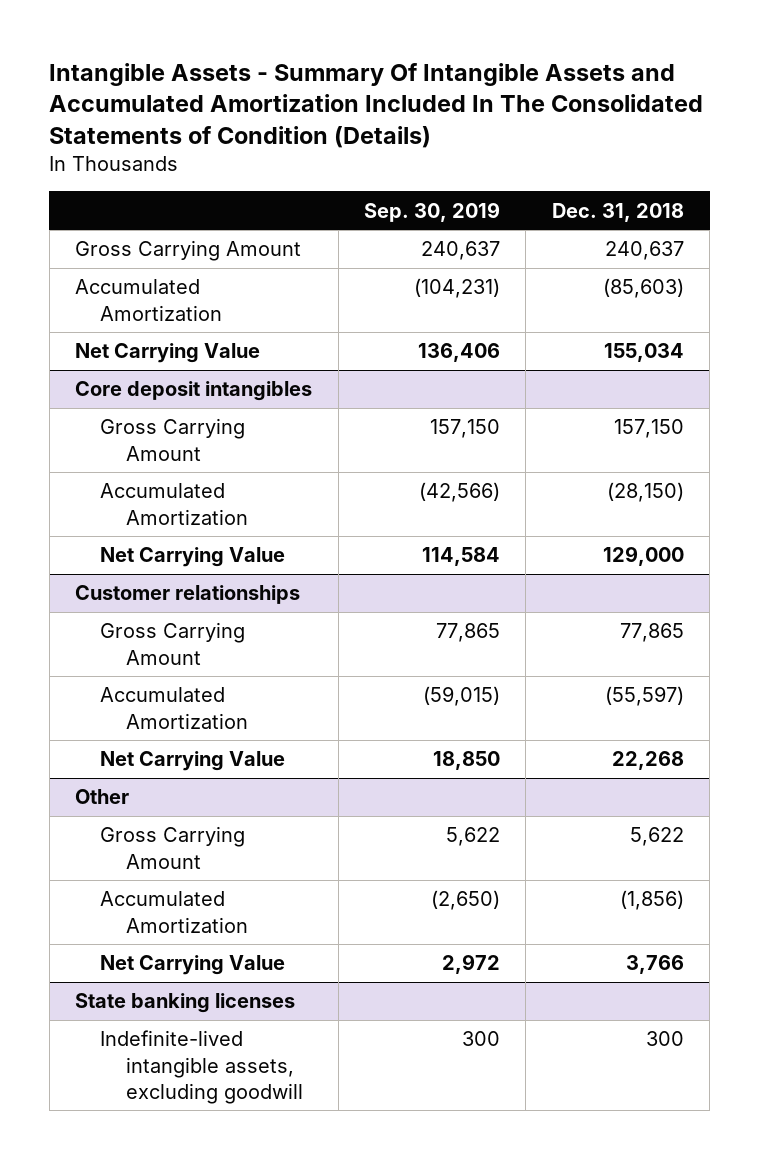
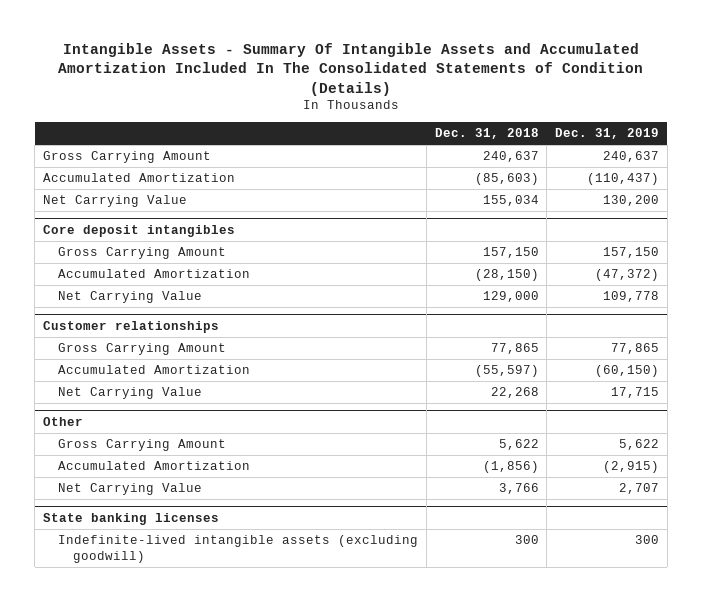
- | Sep. 30, 2019 | Dec. 31, 2018
+ | Dec. 31, 2018 | Dec. 31, 2019
@ State banking licenses
- Indefinite-lived intangible assets, excluding goodwill | 300 | 300
+ Indefinite-lived intangible assets (excluding goodwill) | 300 | 300

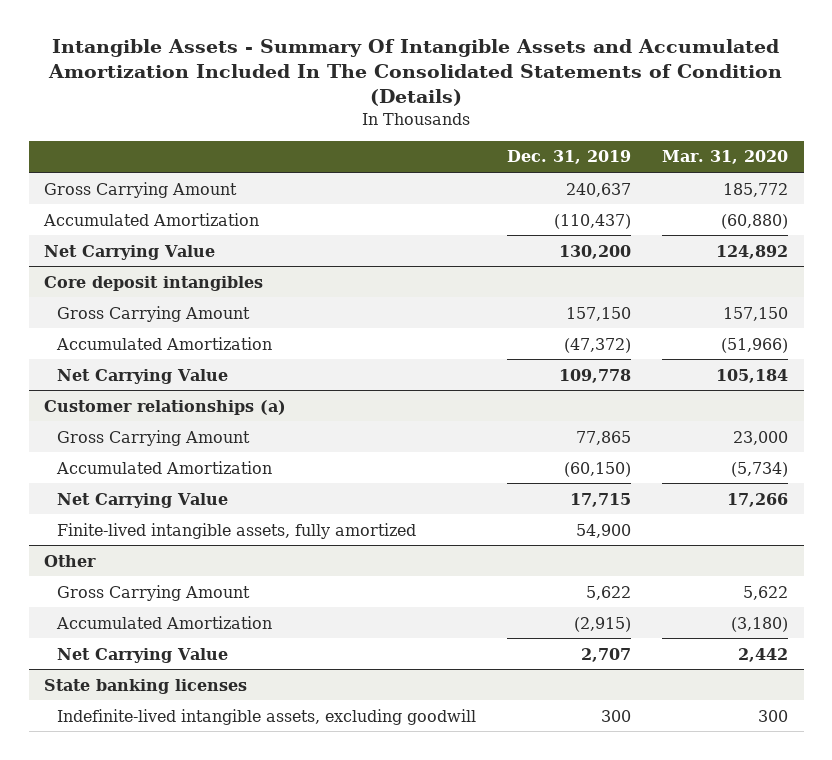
- | Dec. 31, 2018 | Dec. 31, 2019
+ | Dec. 31, 2019 | Mar. 31, 2020
- Customer relationships
+ Customer relationships (a)
+ Finite-lived intangible assets, fully amortized | 54,900 |
@ State banking licenses
- Indefinite-lived intangible assets (excluding goodwill) | 300 | 300
+ Indefinite-lived intangible assets, excluding goodwill | 300 | 300

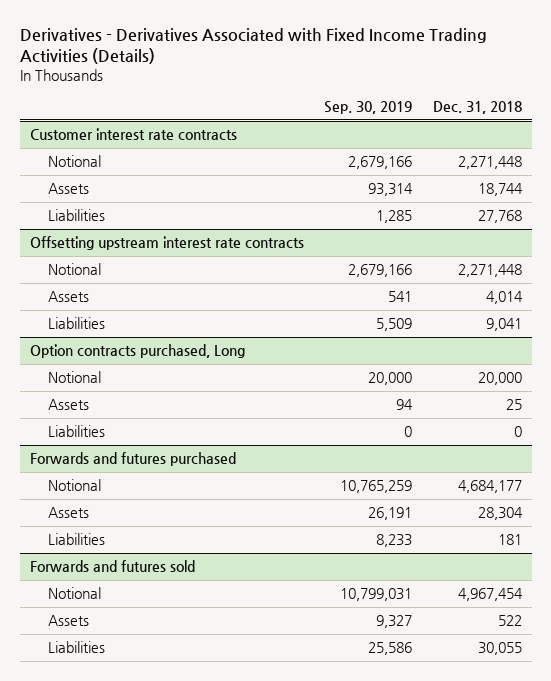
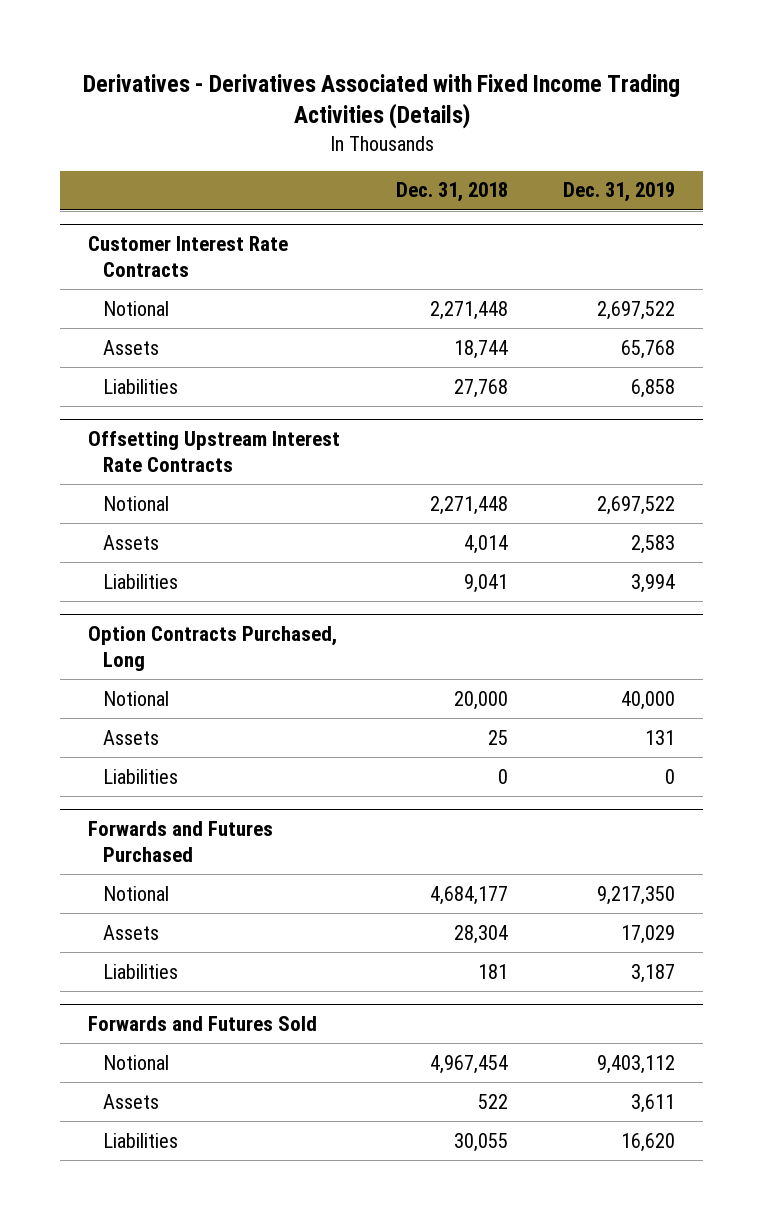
- | Sep. 30, 2019 | Dec. 31, 2018
+ | Dec. 31, 2018 | Dec. 31, 2019
- Customer interest rate contracts
+ Customer Interest Rate Contracts
- Offsetting upstream interest rate contracts
+ Offsetting Upstream Interest Rate Contracts
- Option contracts purchased, Long
+ Option Contracts Purchased, Long
- Forwards and futures purchased
+ Forwards and Futures Purchased
- Forwards and futures sold
+ Forwards and Futures Sold

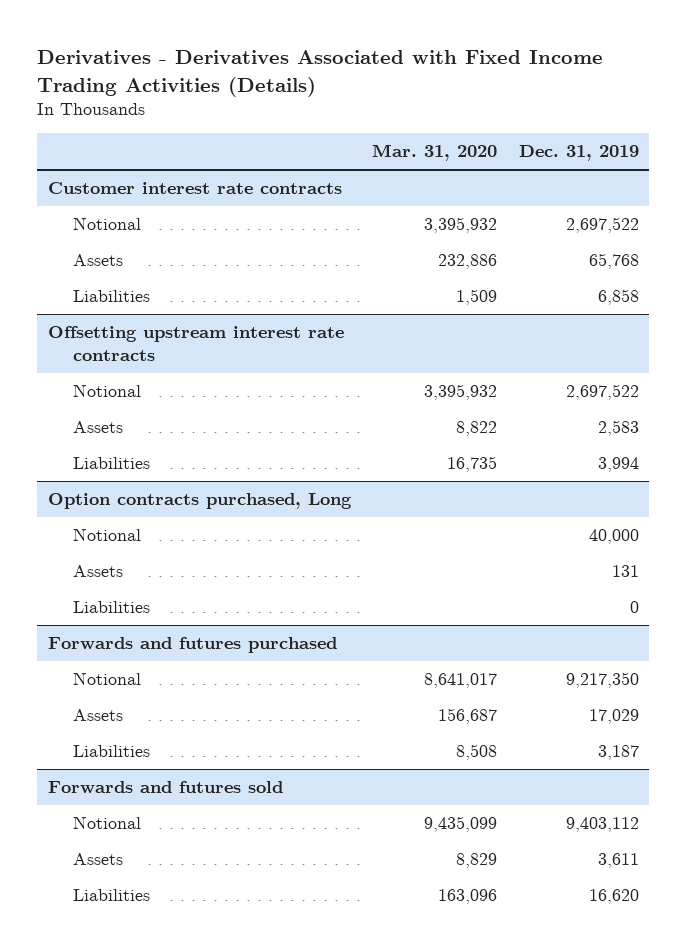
- | Dec. 31, 2018 | Dec. 31, 2019
+ | Mar. 31, 2020 | Dec. 31, 2019
- Customer Interest Rate Contracts
+ Customer interest rate contracts
- Offsetting Upstream Interest Rate Contracts
+ Offsetting upstream interest rate contracts
- Option Contracts Purchased, Long
+ Option contracts purchased, Long
- Forwards and Futures Purchased
+ Forwards and futures purchased
- Forwards and Futures Sold
+ Forwards and futures sold

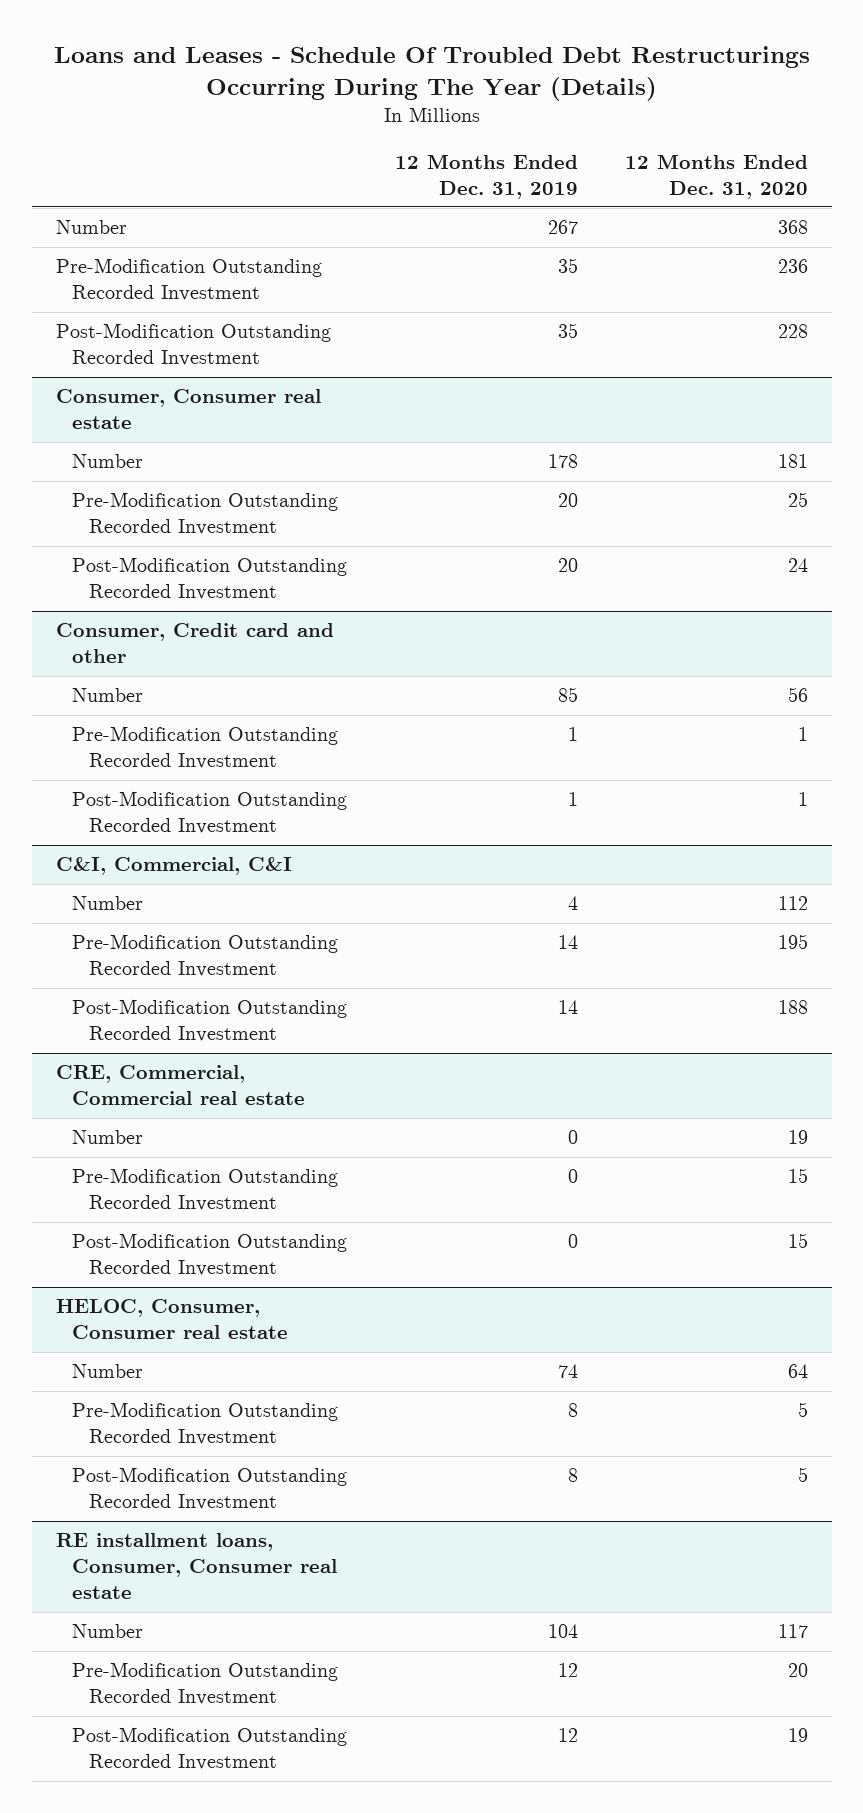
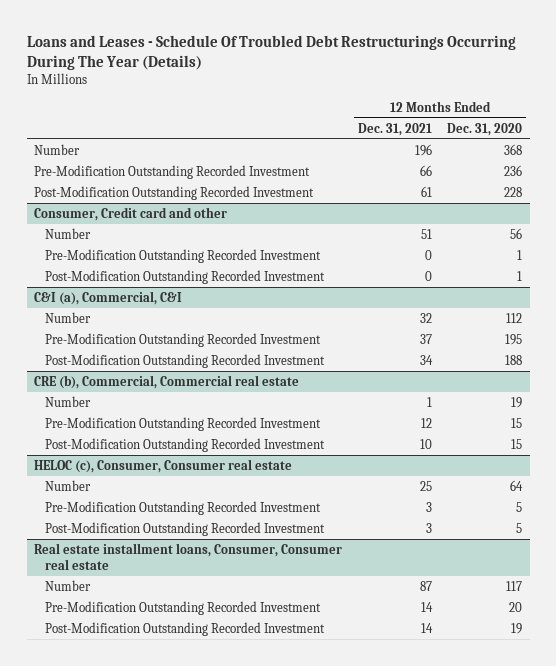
- | 12 Months Ended Dec. 31, 2019 | 12 Months Ended Dec. 31, 2020
+ | 12 Months Ended Dec. 31, 2021 | 12 Months Ended Dec. 31, 2020
- Consumer, Consumer real estate
- Number | 178 | 181
- Pre-Modification Outstanding Recorded Investment | 20 | 25
- Post-Modification Outstanding Recorded Investment | 20 | 24
- C&I, Commercial, C&I
+ C&I (a), Commercial, C&I
- CRE, Commercial, Commercial real estate
+ CRE (b), Commercial, Commercial real estate
- HELOC, Consumer, Consumer real estate
+ HELOC (c), Consumer, Consumer real estate
- RE installment loans, Consumer, Consumer real estate
+ Real estate installment loans, Consumer, Consumer real estate

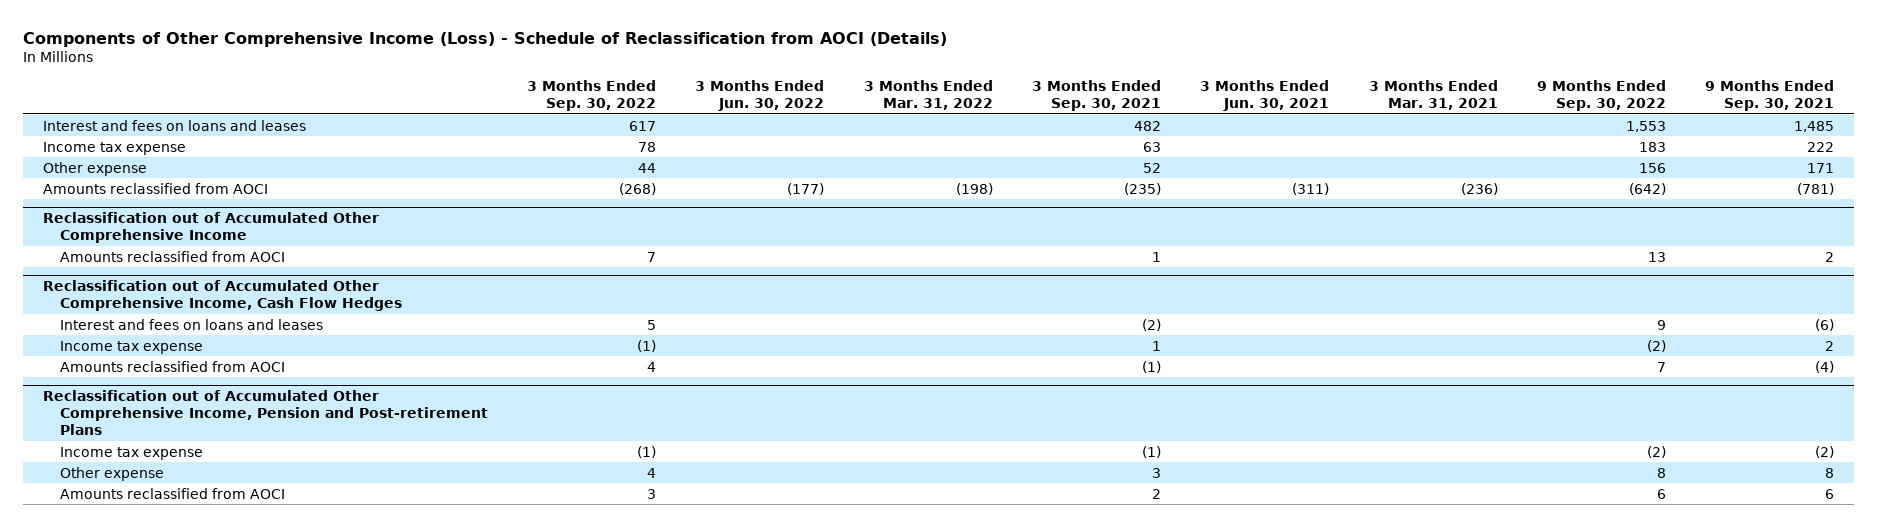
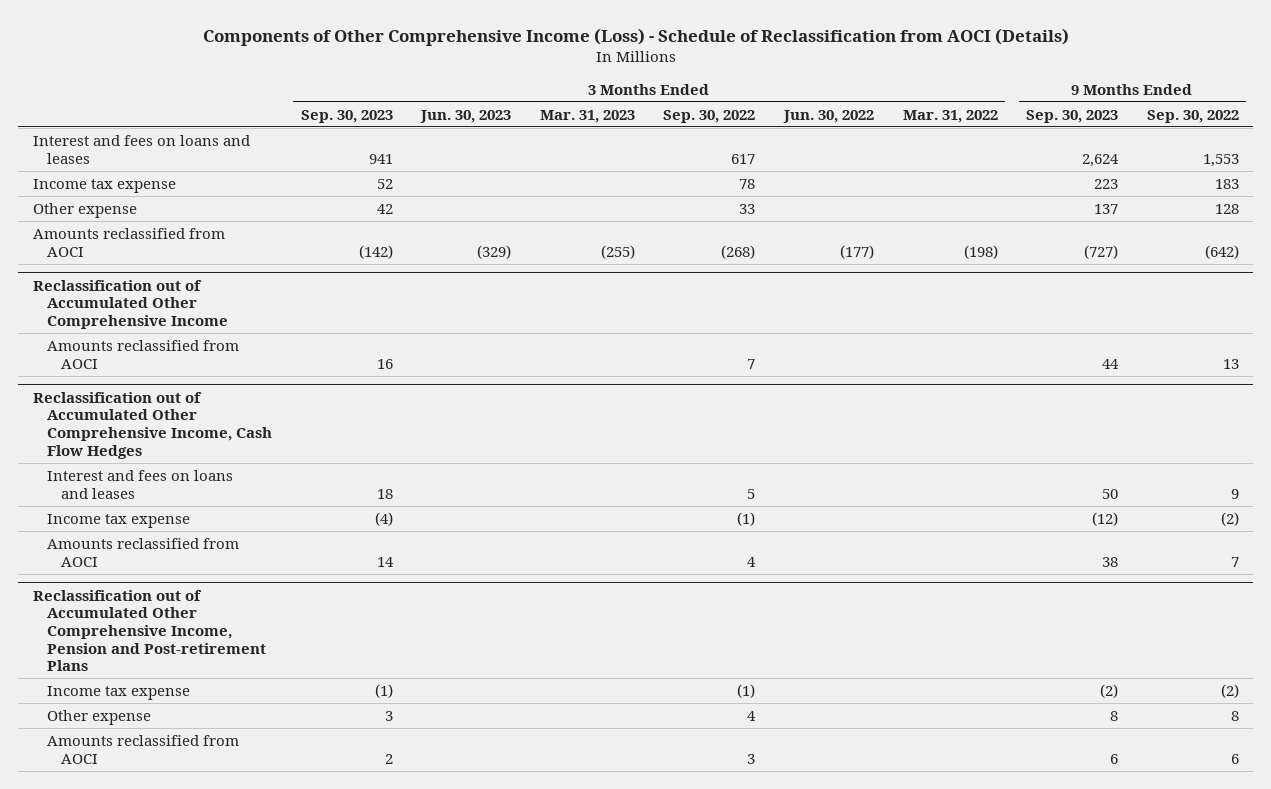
- | 3 Months Ended Sep. 30, 2022 | 3 Months Ended Jun. 30, 2022 | 3 Months Ended Mar. 31, 2022 | 3 Months Ended Sep. 30, 2021 | 3 Months Ended Jun. 30, 2021 | 3 Months Ended Mar. 31, 2021 | 9 Months Ended Sep. 30, 2022 | 9 Months Ended Sep. 30, 2021
+ | 3 Months Ended Sep. 30, 2023 | 3 Months Ended Jun. 30, 2023 | 3 Months Ended Mar. 31, 2023 | 3 Months Ended Sep. 30, 2022 | 3 Months Ended Jun. 30, 2022 | 3 Months Ended Mar. 31, 2022 | 9 Months Ended Sep. 30, 2023 | 9 Months Ended Sep. 30, 2022
- Other expense | 44 | | | 52 | | | 156 | 171
+ Other expense | 42 | | | 33 | | | 137 | 128

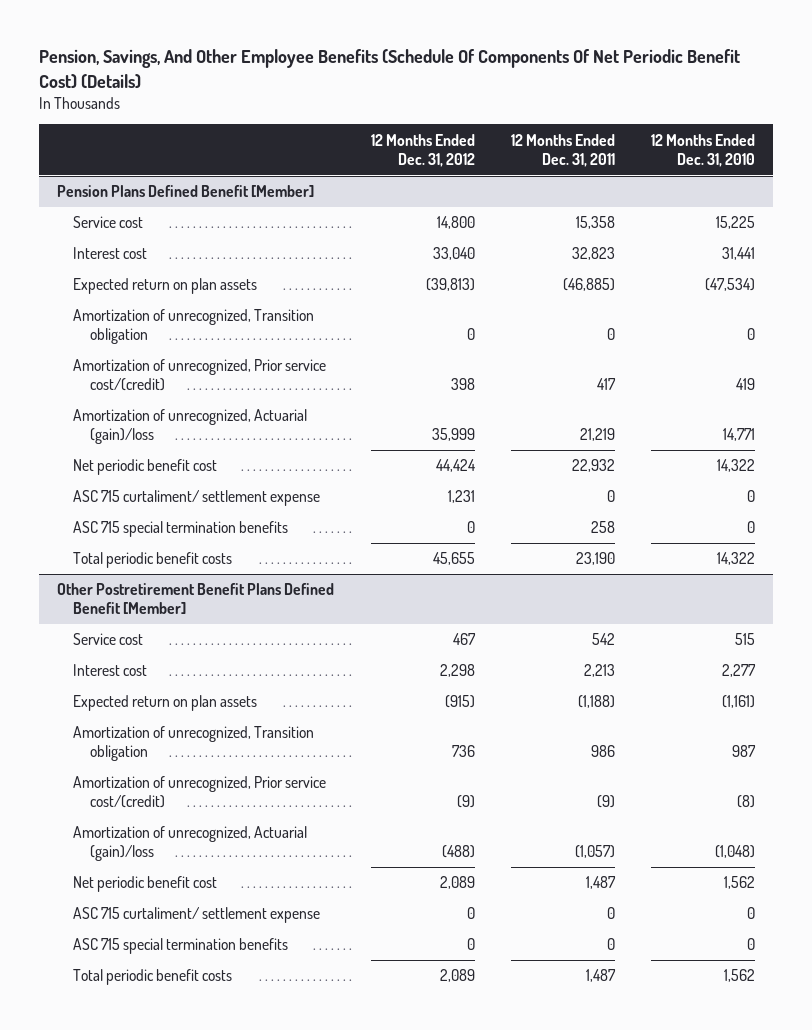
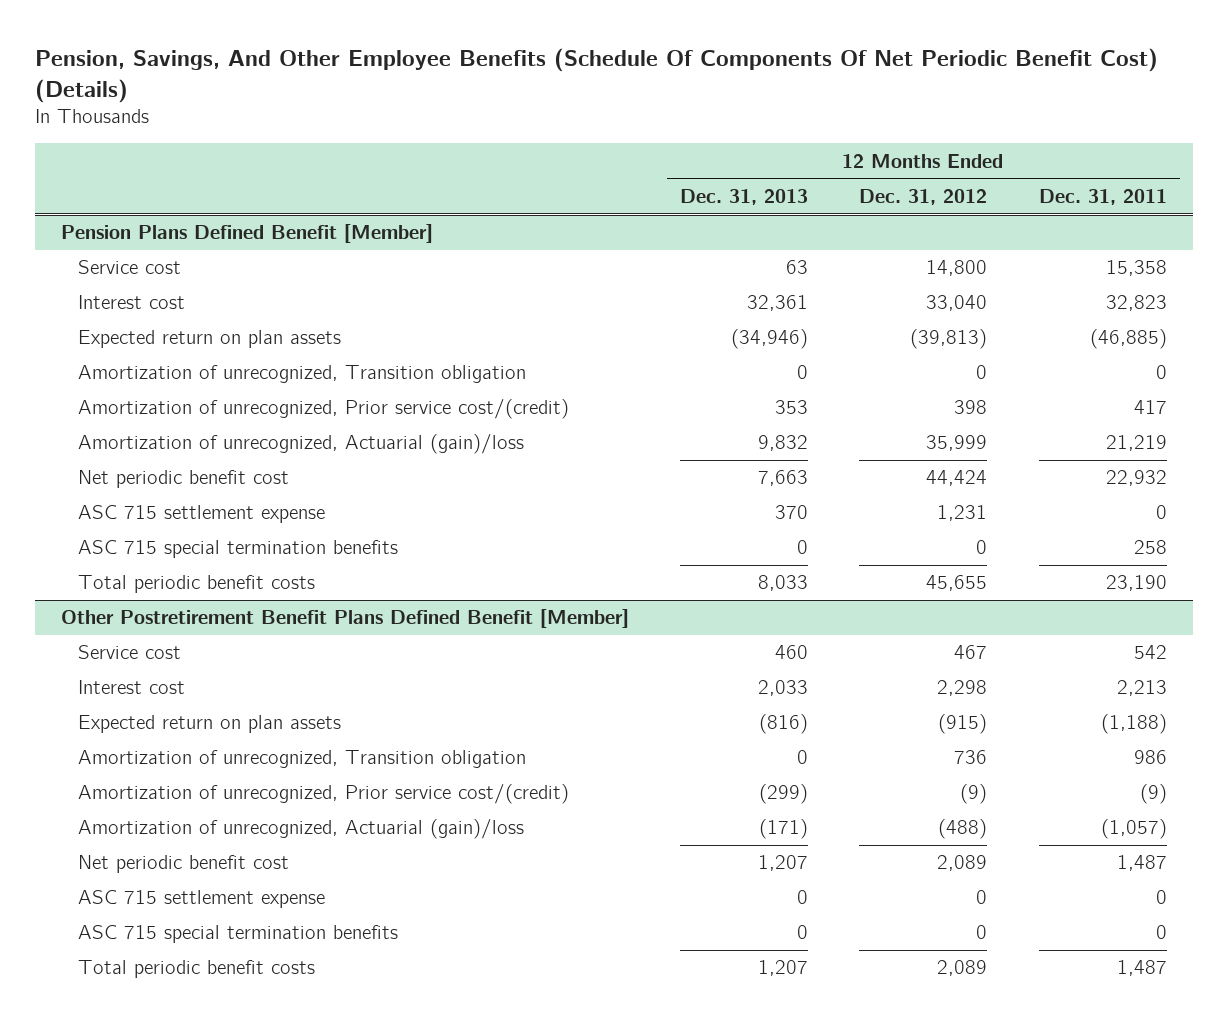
- | 12 Months Ended Dec. 31, 2012 | 12 Months Ended Dec. 31, 2011 | 12 Months Ended Dec. 31, 2010
+ | 12 Months Ended Dec. 31, 2013 | 12 Months Ended Dec. 31, 2012 | 12 Months Ended Dec. 31, 2011
@ Pension Plans Defined Benefit [Member]
- ASC 715 curtaliment/ settlement expense | 1,231 | 0 | 0
+ ASC 715 settlement expense | 370 | 1,231 | 0
@ Other Postretirement Benefit Plans Defined Benefit [Member]
- ASC 715 curtaliment/ settlement expense | 0 | 0 | 0
+ ASC 715 settlement expense | 0 | 0 | 0

